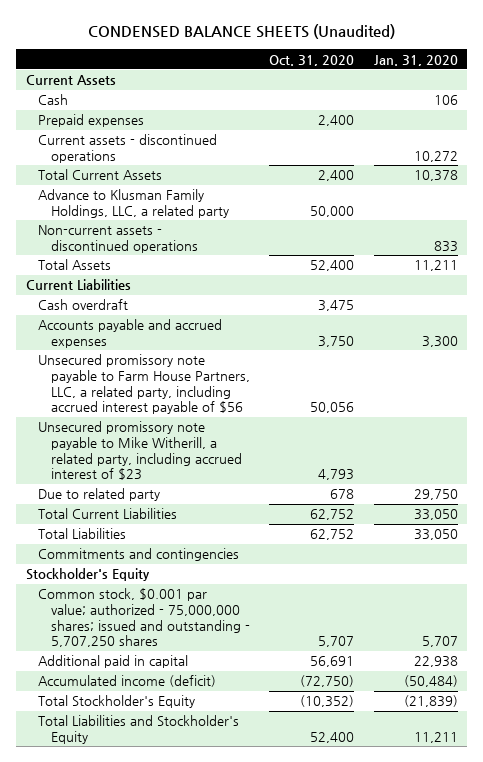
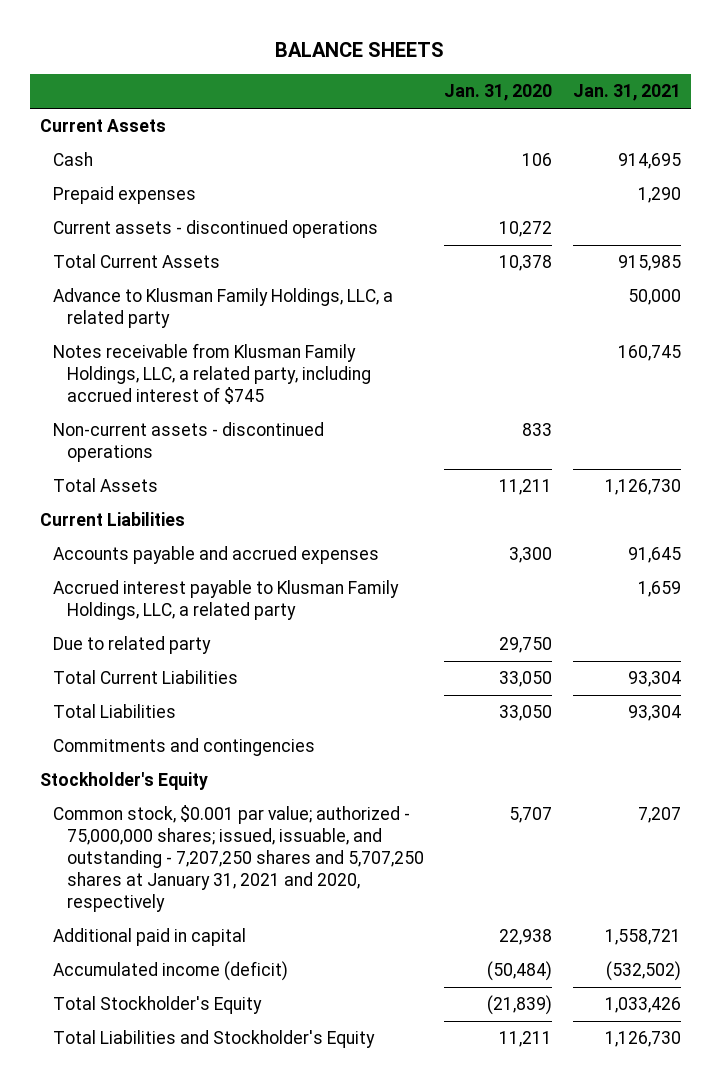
- CONDENSED BALANCE SHEETS (Unaudited)
+ BALANCE SHEETS
- | Oct. 31, 2020 | Jan. 31, 2020
+ | Jan. 31, 2020 | Jan. 31, 2021
+ Notes receivable from Klusman Family Holdings, LLC, a related party, including accrued interest of $745 | | 160,745
- Cash overdraft | 3,475 |
- Unsecured promissory note payable to Farm House Partners, LLC, a related party, including accrued interest payable of $56 | 50,056 |
- Unsecured promissory note payable to Mike Witherill, a related party, including accrued interest of $23 | 4,793 |
+ Accrued interest payable to Klusman Family Holdings, LLC, a related party | | 1,659
- Common stock, $0.001 par value; authorized - 75,000,000 shares; issued and outstanding - 5,707,250 shares | 5,707 | 5,707
+ Common stock, $0.001 par value; authorized - 75,000,000 shares; issued, issuable, and outstanding - 7,207,250 shares and 5,707,250 shares at January 31, 2021 and 2020, respectively | 5,707 | 7,207

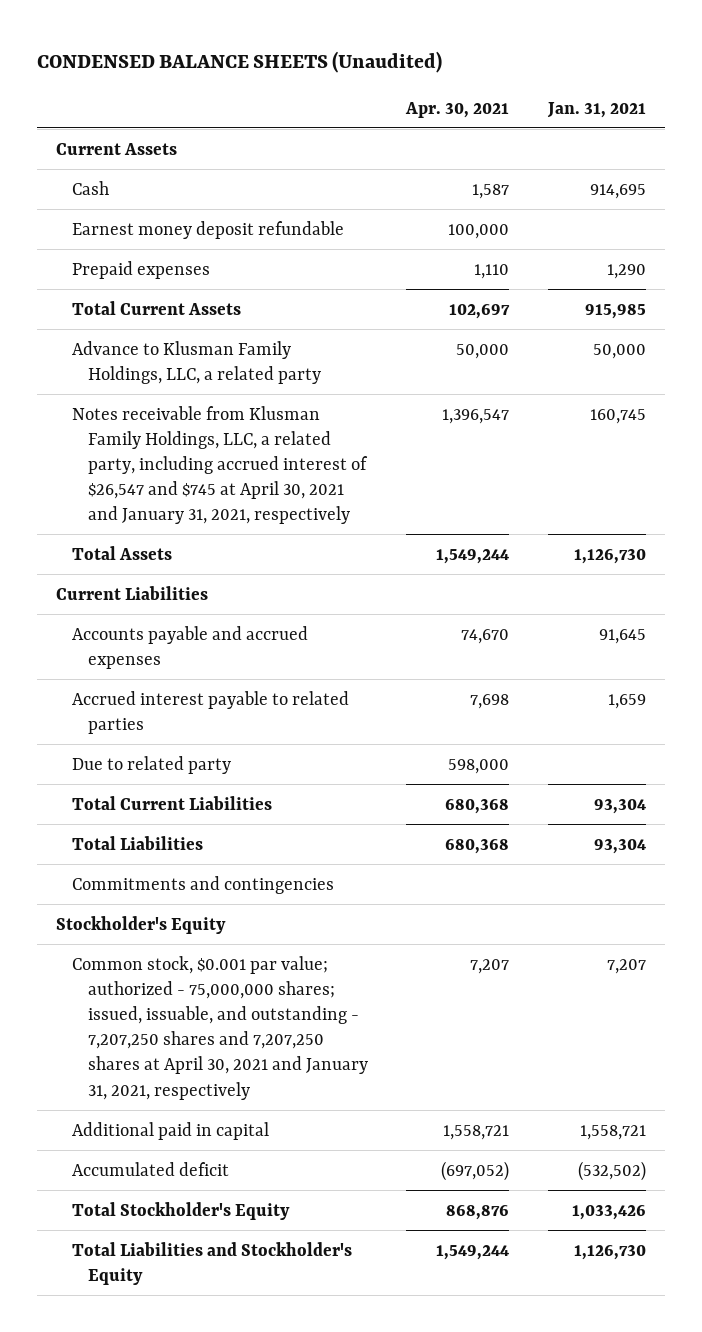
- BALANCE SHEETS
+ CONDENSED BALANCE SHEETS (Unaudited)
- | Jan. 31, 2020 | Jan. 31, 2021
+ | Apr. 30, 2021 | Jan. 31, 2021
+ Earnest money deposit refundable | 100,000 |
- Current assets - discontinued operations | 10,272 |
- Notes receivable from Klusman Family Holdings, LLC, a related party, including accrued interest of $745 | | 160,745
- Non-current assets - discontinued operations | 833 |
+ Notes receivable from Klusman Family Holdings, LLC, a related party, including accrued interest of $26,547 and $745 at April 30, 2021 and January 31, 2021, respectively | 1,396,547 | 160,745
- Accrued interest payable to Klusman Family Holdings, LLC, a related party | | 1,659
+ Accrued interest payable to related parties | 7,698 | 1,659
- Common stock, $0.001 par value; authorized - 75,000,000 shares; issued, issuable, and outstanding - 7,207,250 shares and 5,707,250 shares at January 31, 2021 and 2020, respectively | 5,707 | 7,207
+ Common stock, $0.001 par value; authorized - 75,000,000 shares; issued, issuable, and outstanding - 7,207,250 shares and 7,207,250 shares at April 30, 2021 and January 31, 2021, respectively | 7,207 | 7,207
- Accumulated income (deficit) | (50,484) | (532,502)
+ Accumulated deficit | (697,052) | (532,502)

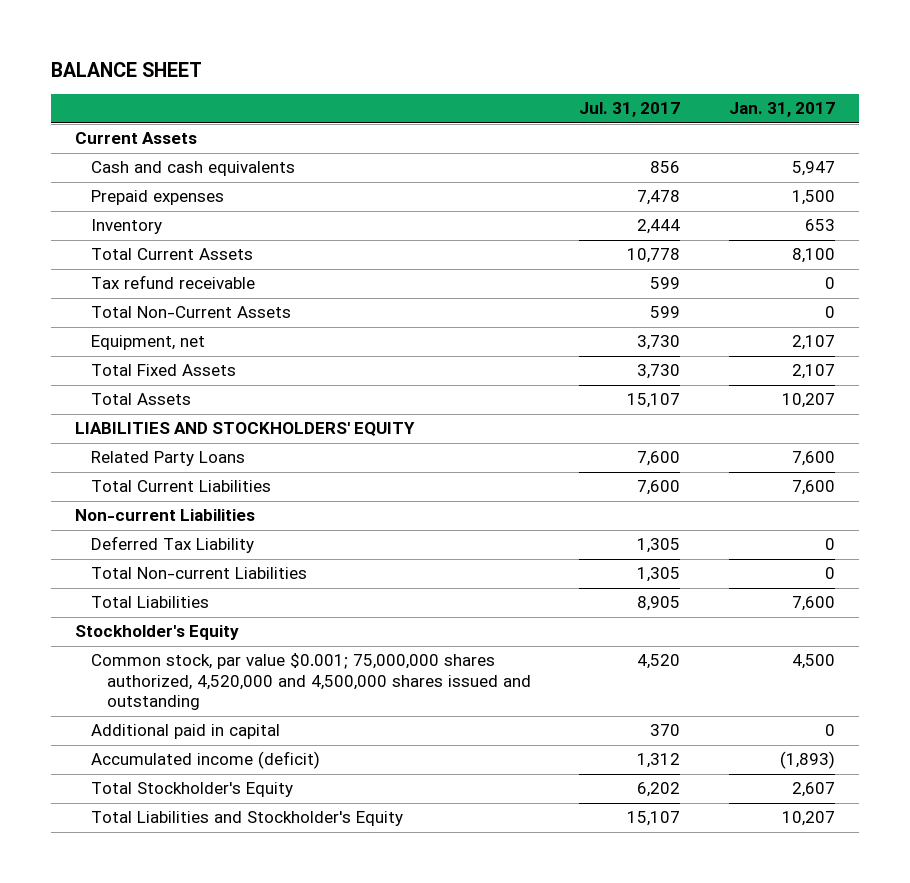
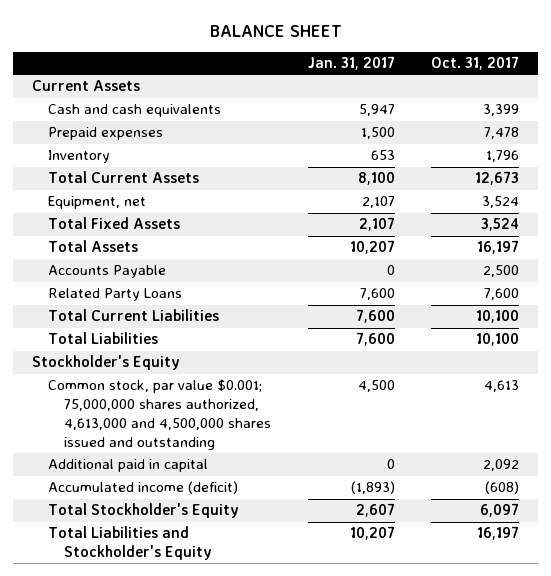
- | Jul. 31, 2017 | Jan. 31, 2017
+ | Jan. 31, 2017 | Oct. 31, 2017
- Tax refund receivable | 599 | 0
- Total Non-Current Assets | 599 | 0
- LIABILITIES AND STOCKHOLDERS' EQUITY
+ Accounts Payable | 0 | 2,500
- Non-current Liabilities
- Deferred Tax Liability | 1,305 | 0
- Total Non-current Liabilities | 1,305 | 0
- Common stock, par value $0.001; 75,000,000 shares authorized, 4,520,000 and 4,500,000 shares issued and outstanding | 4,520 | 4,500
+ Common stock, par value $0.001; 75,000,000 shares authorized, 4,613,000 and 4,500,000 shares issued and outstanding | 4,500 | 4,613

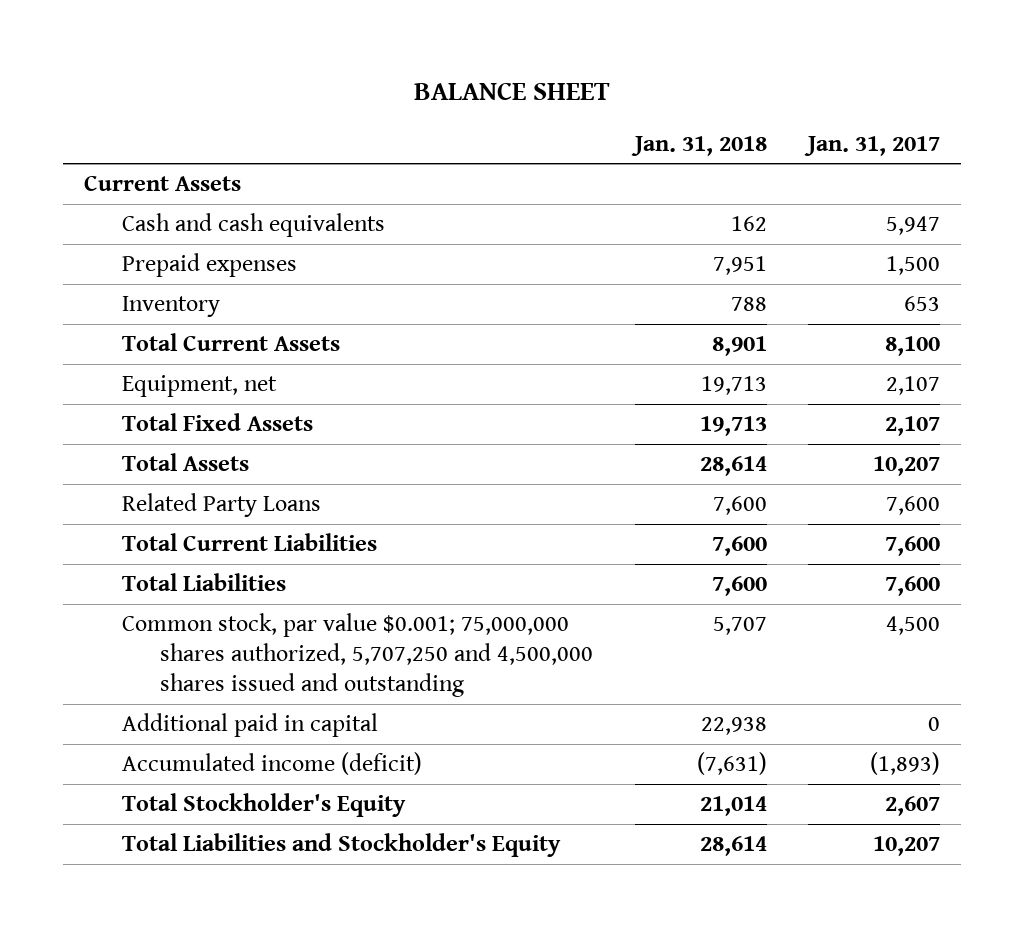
- | Jan. 31, 2017 | Oct. 31, 2017
+ | Jan. 31, 2018 | Jan. 31, 2017
- Accounts Payable | 0 | 2,500
- Stockholder's Equity
- Common stock, par value $0.001; 75,000,000 shares authorized, 4,613,000 and 4,500,000 shares issued and outstanding | 4,500 | 4,613
+ Common stock, par value $0.001; 75,000,000 shares authorized, 5,707,250 and 4,500,000 shares issued and outstanding | 5,707 | 4,500

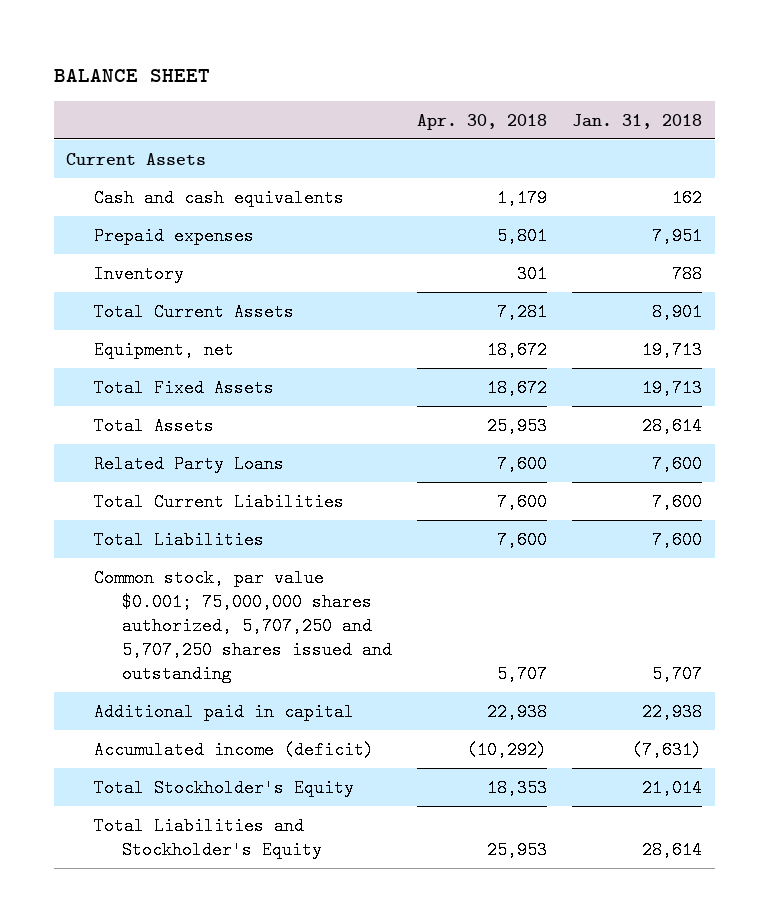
- | Jan. 31, 2018 | Jan. 31, 2017
+ | Apr. 30, 2018 | Jan. 31, 2018
- Common stock, par value $0.001; 75,000,000 shares authorized, 5,707,250 and 4,500,000 shares issued and outstanding | 5,707 | 4,500
+ Common stock, par value $0.001; 75,000,000 shares authorized, 5,707,250 and 5,707,250 shares issued and outstanding | 5,707 | 5,707

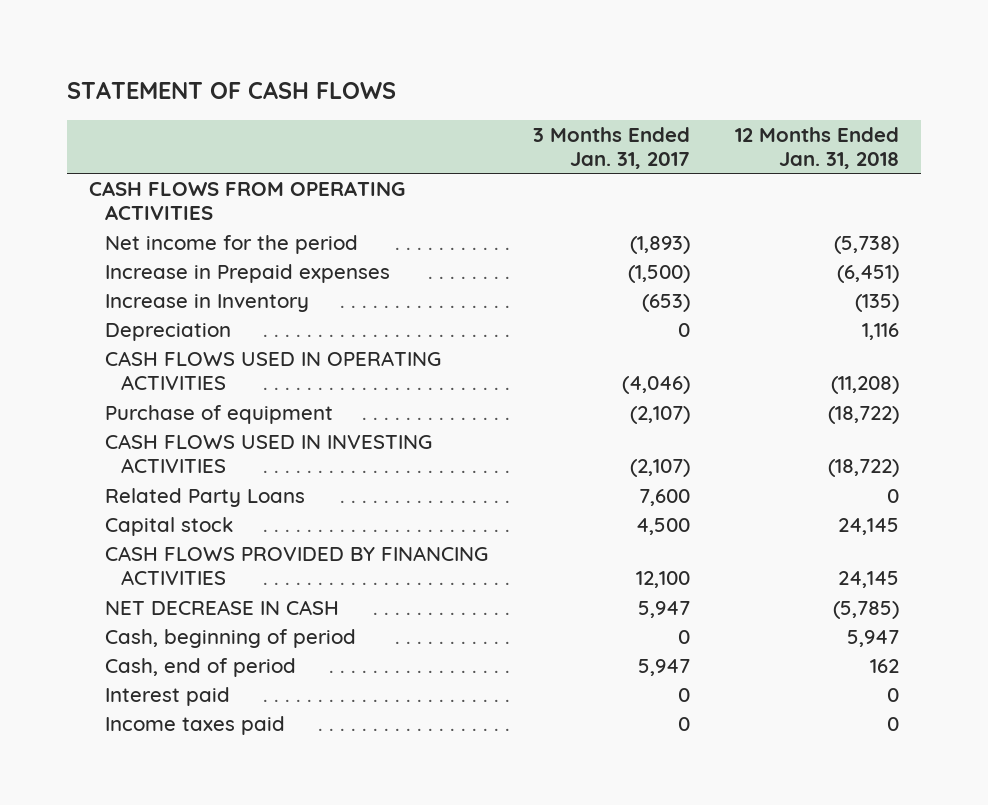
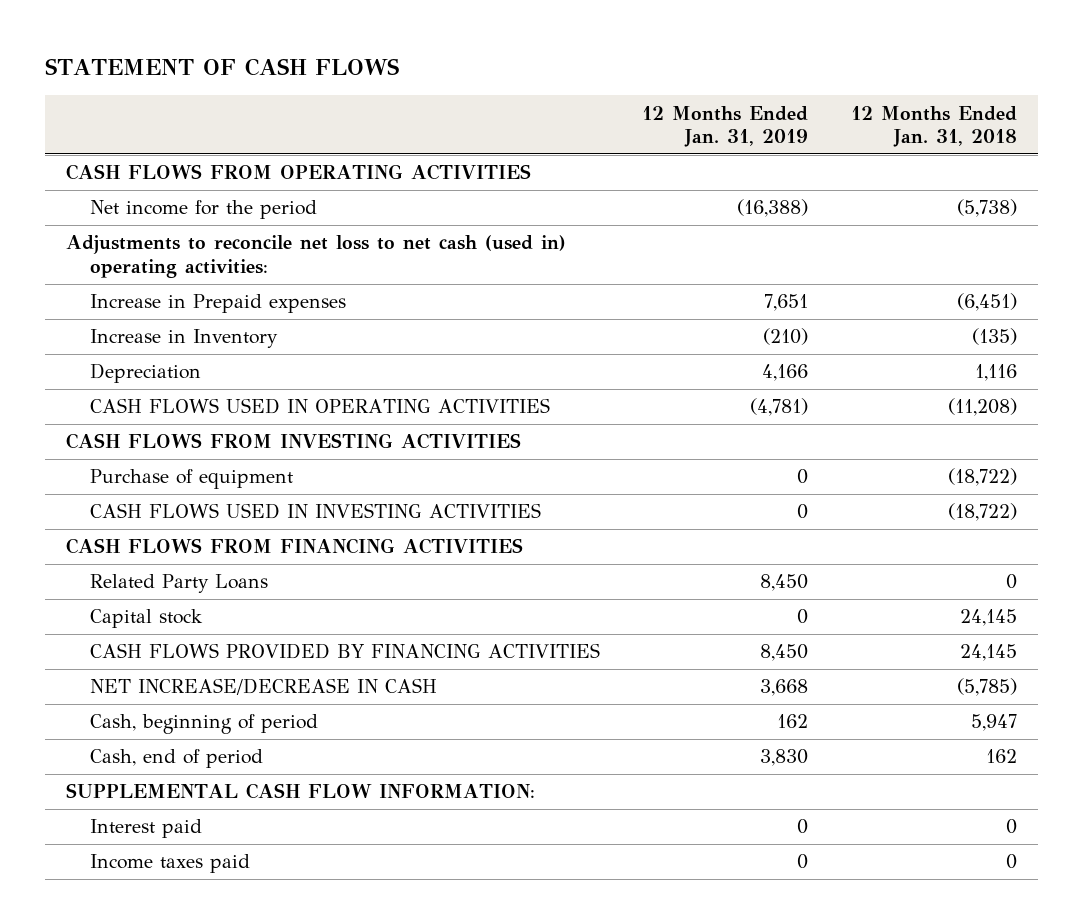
- | 3 Months Ended Jan. 31, 2017 | 12 Months Ended Jan. 31, 2018
+ | 12 Months Ended Jan. 31, 2019 | 12 Months Ended Jan. 31, 2018
+ Adjustments to reconcile net loss to net cash (used in) operating activities:
+ CASH FLOWS FROM INVESTING ACTIVITIES
+ CASH FLOWS FROM FINANCING ACTIVITIES
- NET DECREASE IN CASH | 5,947 | (5,785)
+ NET INCREASE/DECREASE IN CASH | 3,668 | (5,785)
+ SUPPLEMENTAL CASH FLOW INFORMATION:

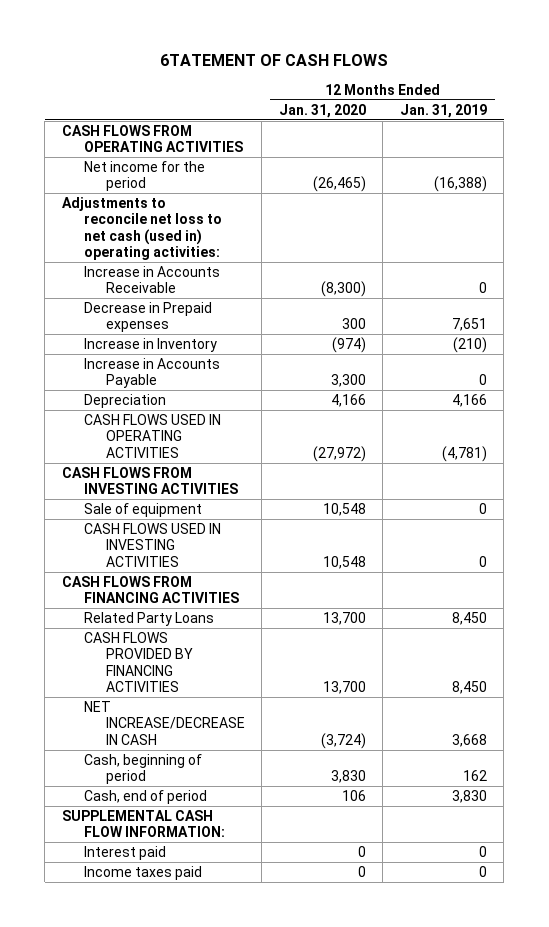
- STATEMENT OF CASH FLOWS
+ 6TATEMENT OF CASH FLOWS
- | 12 Months Ended Jan. 31, 2019 | 12 Months Ended Jan. 31, 2018
+ | 12 Months Ended Jan. 31, 2020 | 12 Months Ended Jan. 31, 2019
- Increase in Prepaid expenses | 7,651 | (6,451)
+ Increase in Accounts Receivable | (8,300) | 0
+ Decrease in Prepaid expenses | 300 | 7,651
+ Increase in Accounts Payable | 3,300 | 0
- Purchase of equipment | 0 | (18,722)
+ Sale of equipment | 10,548 | 0
- Capital stock | 0 | 24,145

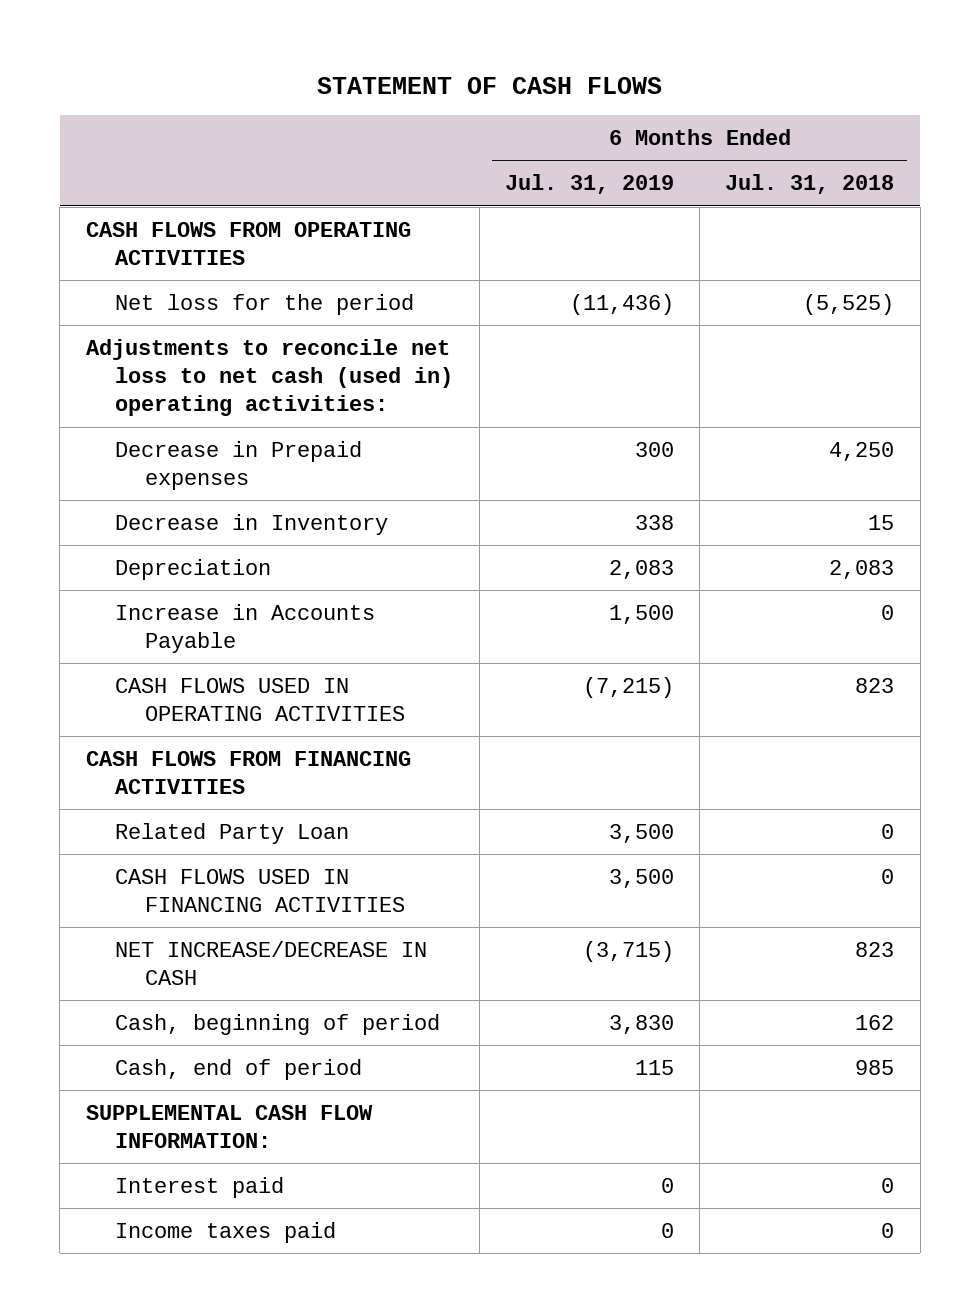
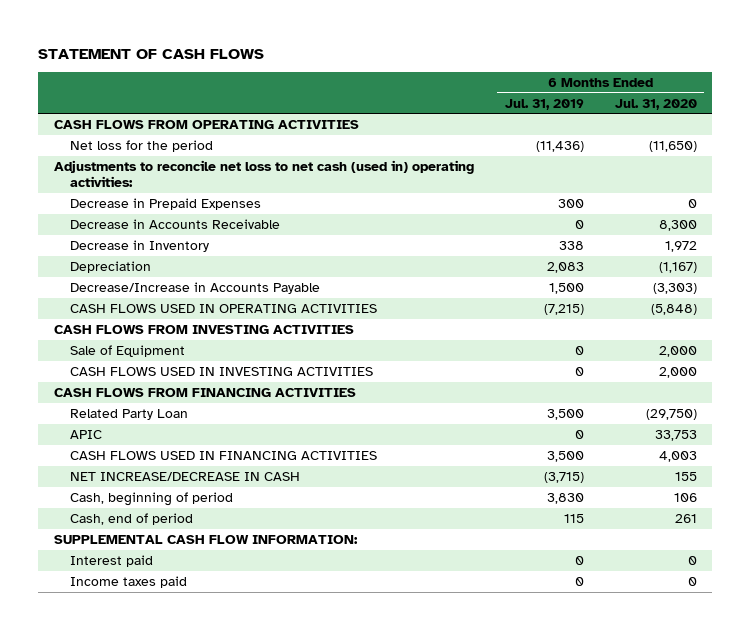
- | 6 Months Ended Jul. 31, 2019 | 6 Months Ended Jul. 31, 2018
+ | 6 Months Ended Jul. 31, 2019 | 6 Months Ended Jul. 31, 2020
- Decrease in Prepaid expenses | 300 | 4,250
+ Decrease in Prepaid Expenses | 300 | 0
+ Decrease in Accounts Receivable | 0 | 8,300
- Increase in Accounts Payable | 1,500 | 0
+ Decrease/Increase in Accounts Payable | 1,500 | (3,303)
+ CASH FLOWS FROM INVESTING ACTIVITIES
+ Sale of Equipment | 0 | 2,000
+ CASH FLOWS USED IN INVESTING ACTIVITIES | 0 | 2,000
+ APIC | 0 | 33,753

